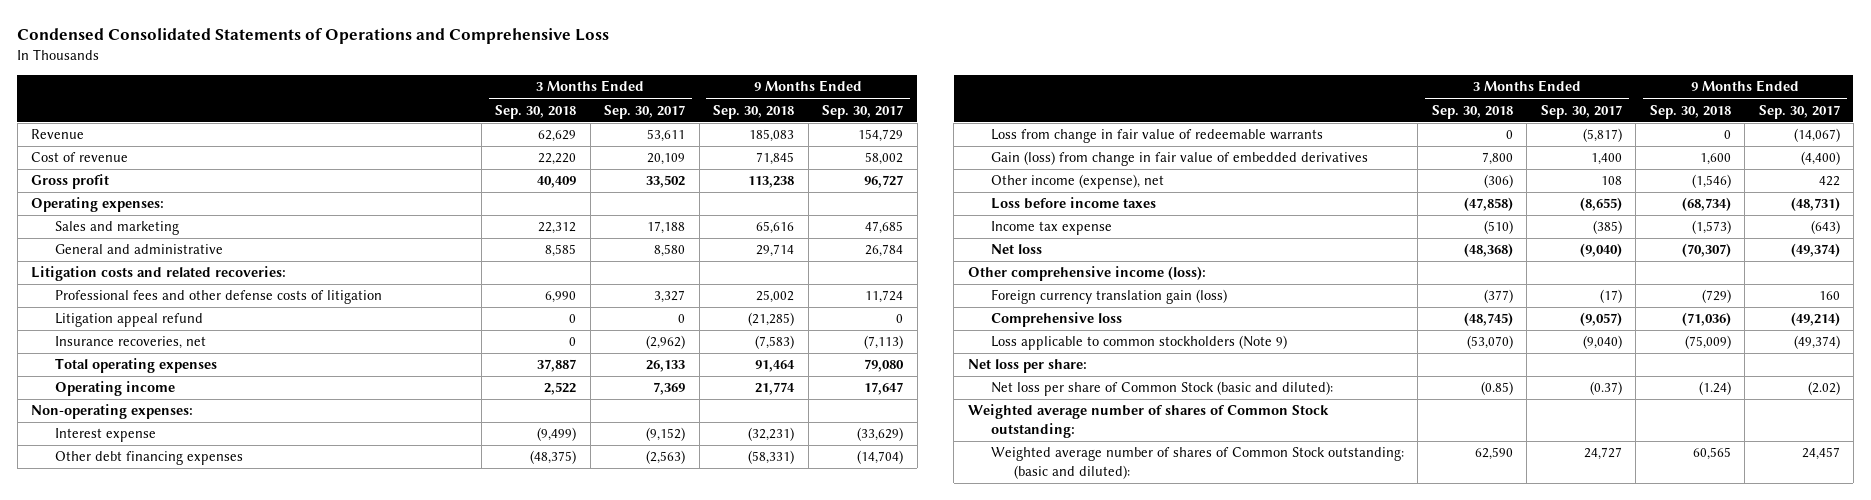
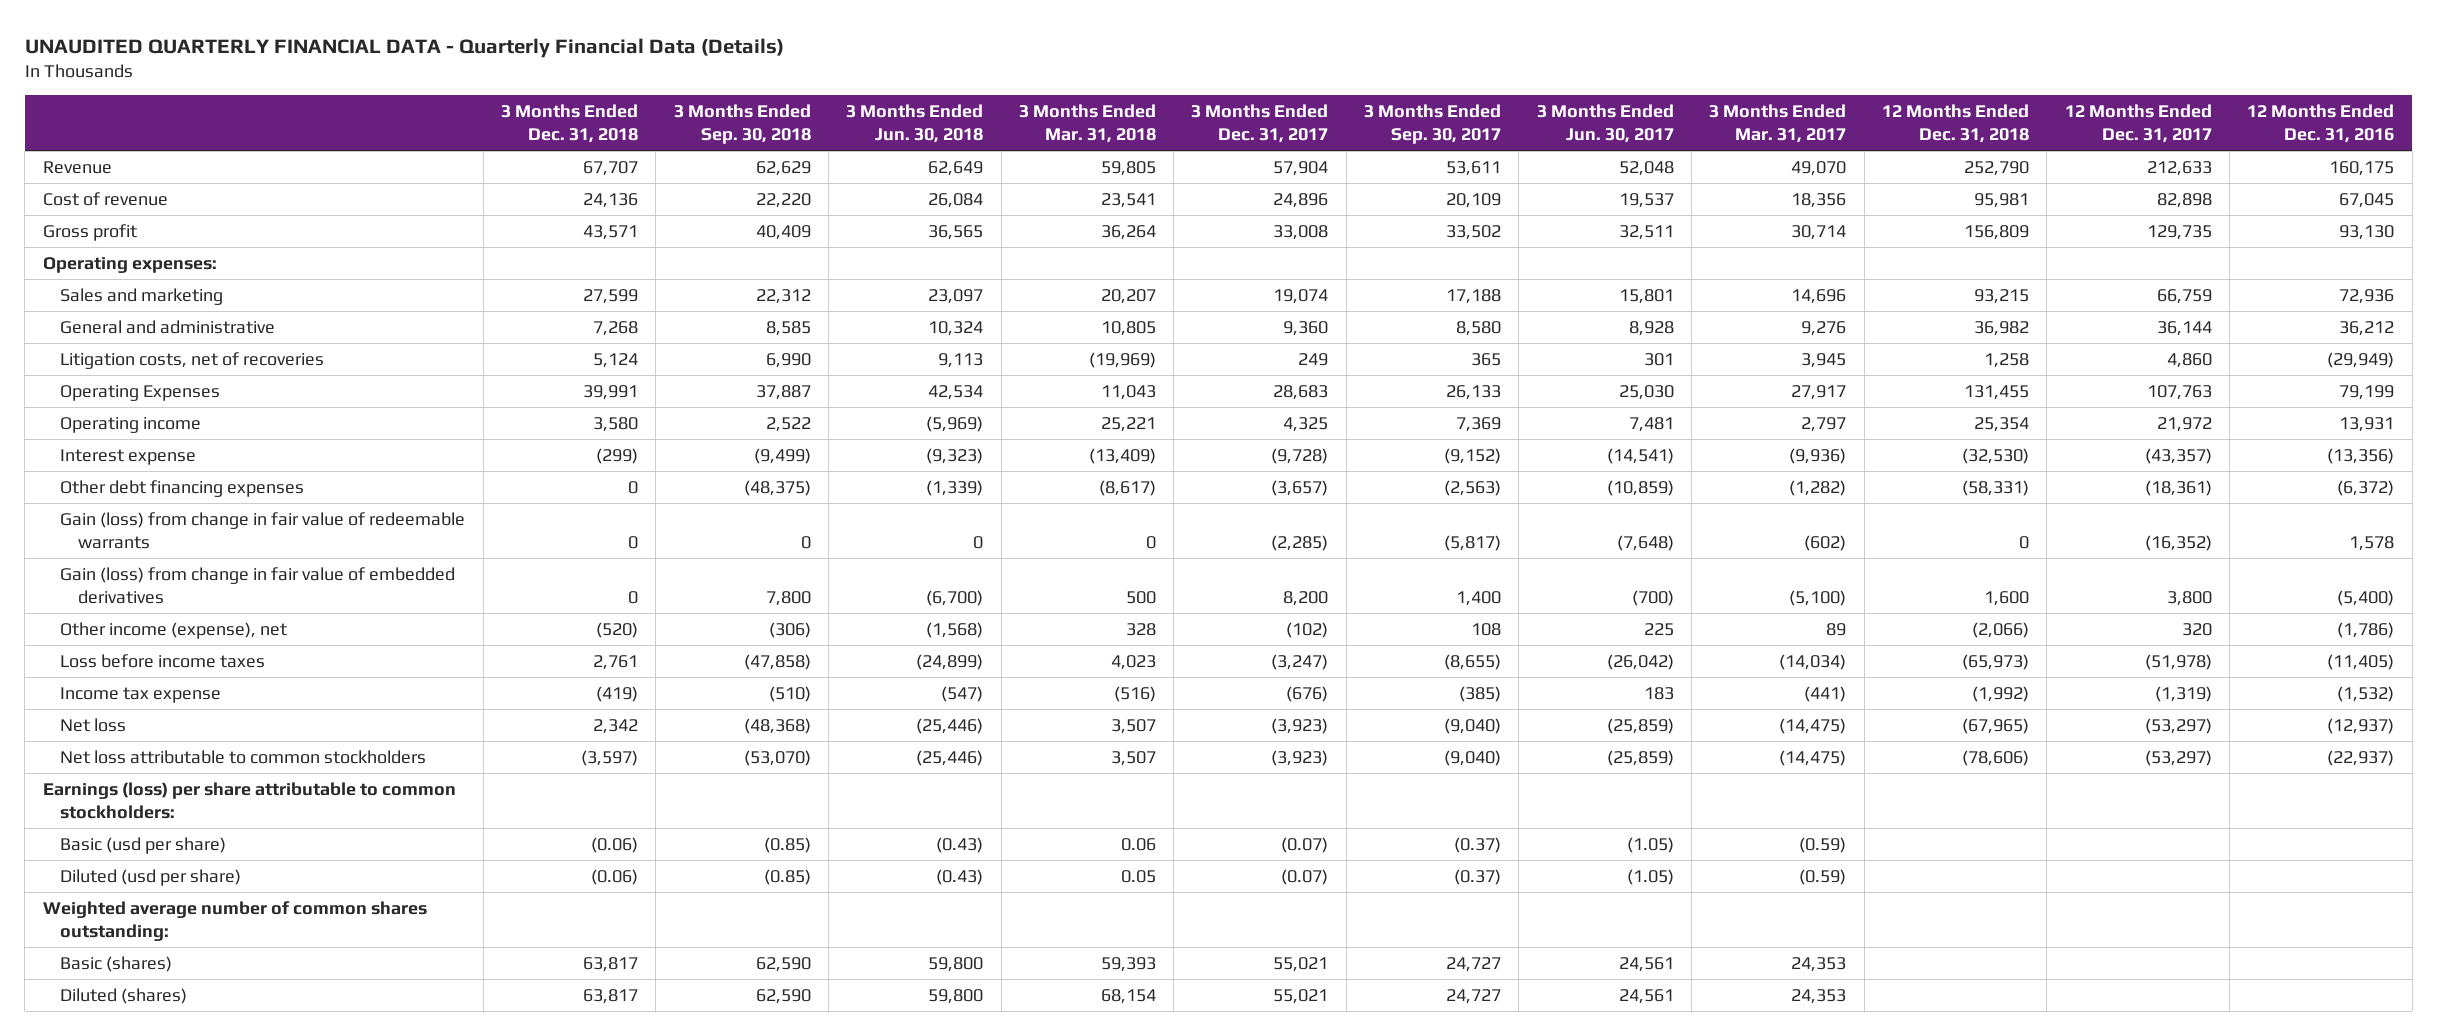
- Condensed Consolidated Statements of Operations and Comprehensive Loss
+ UNAUDITED QUARTERLY FINANCIAL DATA - Quarterly Financial Data (Details)
- | 3 Months Ended Sep. 30, 2018 | 3 Months Ended Sep. 30, 2017 | 9 Months Ended Sep. 30, 2018 | 9 Months Ended Sep. 30, 2017
+ | 3 Months Ended Dec. 31, 2018 | 3 Months Ended Sep. 30, 2018 | 3 Months Ended Jun. 30, 2018 | 3 Months Ended Mar. 31, 2018 | 3 Months Ended Dec. 31, 2017 | 3 Months Ended Sep. 30, 2017 | 3 Months Ended Jun. 30, 2017 | 3 Months Ended Mar. 31, 2017 | 12 Months Ended Dec. 31, 2018 | 12 Months Ended Dec. 31, 2017 | 12 Months Ended Dec. 31, 2016
- Litigation costs and related recoveries:
- Professional fees and other defense costs of litigation | 6,990 | 3,327 | 25,002 | 11,724
- Litigation appeal refund | 0 | 0 | (21,285) | 0
- Insurance recoveries, net | 0 | (2,962) | (7,583) | (7,113)
- Total operating expenses | 37,887 | 26,133 | 91,464 | 79,080
+ Litigation costs, net of recoveries | 5,124 | 6,990 | 9,113 | (19,969) | 249 | 365 | 301 | 3,945 | 1,258 | 4,860 | (29,949)
+ Operating Expenses | 39,991 | 37,887 | 42,534 | 11,043 | 28,683 | 26,133 | 25,030 | 27,917 | 131,455 | 107,763 | 79,199
- Non-operating expenses:
- Loss from change in fair value of redeemable warrants | 0 | (5,817) | 0 | (14,067)
+ Gain (loss) from change in fair value of redeemable warrants | 0 | 0 | 0 | 0 | (2,285) | (5,817) | (7,648) | (602) | 0 | (16,352) | 1,578
- Other comprehensive income (loss):
- Foreign currency translation gain (loss) | (377) | (17) | (729) | 160
- Comprehensive loss | (48,745) | (9,057) | (71,036) | (49,214)
- Loss applicable to common stockholders (Note 9) | (53,070) | (9,040) | (75,009) | (49,374)
- Net loss per share:
- Net loss per share of Common Stock (basic and diluted): | (0.85) | (0.37) | (1.24) | (2.02)
- Weighted average number of shares of Common Stock outstanding:
- Weighted average number of shares of Common Stock outstanding: (basic and diluted): | 62,590 | 24,727 | 60,565 | 24,457
+ Net loss attributable to common stockholders | (3,597) | (53,070) | (25,446) | 3,507 | (3,923) | (9,040) | (25,859) | (14,475) | (78,606) | (53,297) | (22,937)
+ Earnings (loss) per share attributable to common stockholders:
+ Basic (usd per share) | (0.06) | (0.85) | (0.43) | 0.06 | (0.07) | (0.37) | (1.05) | (0.59) | | |
+ Diluted (usd per share) | (0.06) | (0.85) | (0.43) | 0.05 | (0.07) | (0.37) | (1.05) | (0.59) | | |
+ Weighted average number of common shares outstanding:
+ Basic (shares) | 63,817 | 62,590 | 59,800 | 59,393 | 55,021 | 24,727 | 24,561 | 24,353 | | |
+ Diluted (shares) | 63,817 | 62,590 | 59,800 | 68,154 | 55,021 | 24,727 | 24,561 | 24,353 | | |

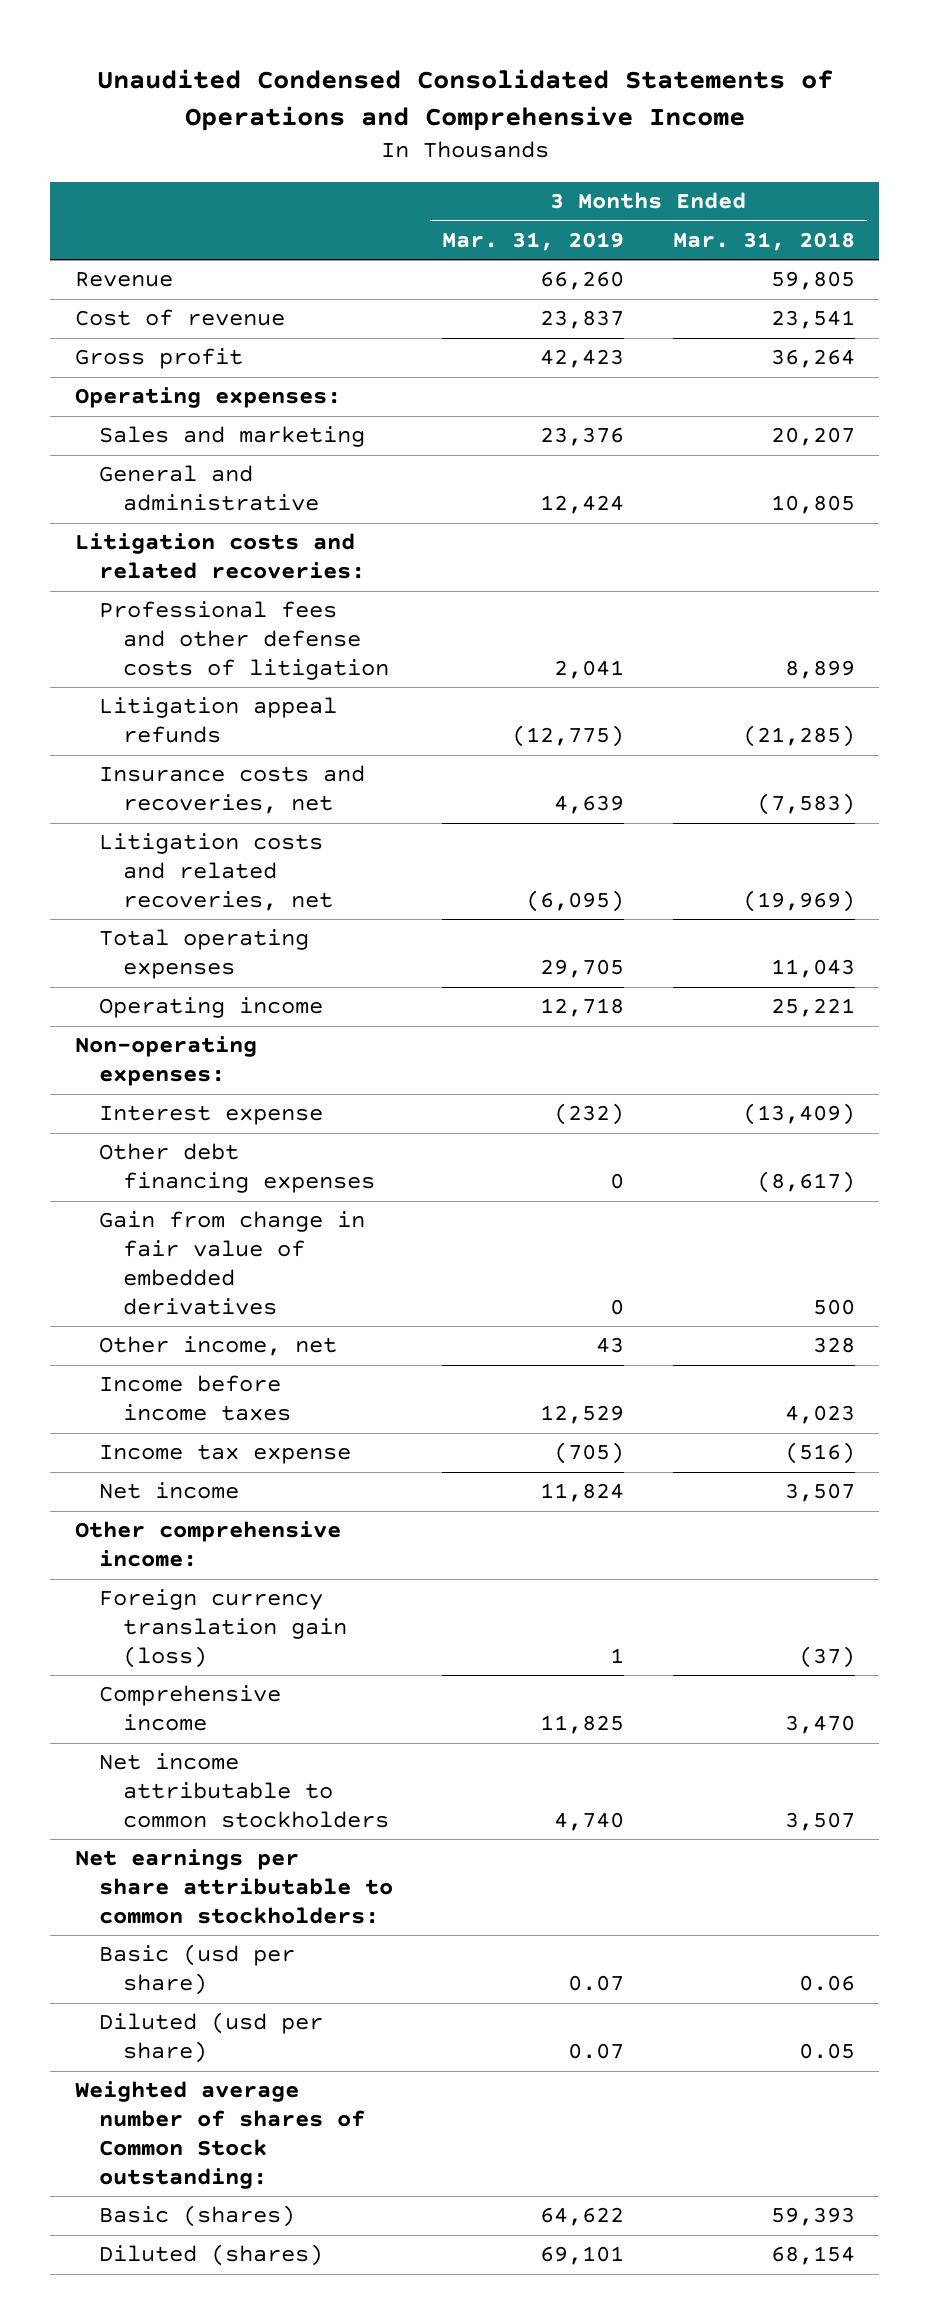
- UNAUDITED QUARTERLY FINANCIAL DATA - Quarterly Financial Data (Details)
+ Unaudited Condensed Consolidated Statements of Operations and Comprehensive Income
- | 3 Months Ended Dec. 31, 2018 | 3 Months Ended Sep. 30, 2018 | 3 Months Ended Jun. 30, 2018 | 3 Months Ended Mar. 31, 2018 | 3 Months Ended Dec. 31, 2017 | 3 Months Ended Sep. 30, 2017 | 3 Months Ended Jun. 30, 2017 | 3 Months Ended Mar. 31, 2017 | 12 Months Ended Dec. 31, 2018 | 12 Months Ended Dec. 31, 2017 | 12 Months Ended Dec. 31, 2016
+ | 3 Months Ended Mar. 31, 2019 | 3 Months Ended Mar. 31, 2018
- Litigation costs, net of recoveries | 5,124 | 6,990 | 9,113 | (19,969) | 249 | 365 | 301 | 3,945 | 1,258 | 4,860 | (29,949)
- Operating Expenses | 39,991 | 37,887 | 42,534 | 11,043 | 28,683 | 26,133 | 25,030 | 27,917 | 131,455 | 107,763 | 79,199
+ Litigation costs and related recoveries:
+ Professional fees and other defense costs of litigation | 2,041 | 8,899
+ Litigation appeal refunds | (12,775) | (21,285)
+ Insurance costs and recoveries, net | 4,639 | (7,583)
+ Litigation costs and related recoveries, net | (6,095) | (19,969)
+ Total operating expenses | 29,705 | 11,043
+ Non-operating expenses:
- Gain (loss) from change in fair value of redeemable warrants | 0 | 0 | 0 | 0 | (2,285) | (5,817) | (7,648) | (602) | 0 | (16,352) | 1,578
- Gain (loss) from change in fair value of embedded derivatives | 0 | 7,800 | (6,700) | 500 | 8,200 | 1,400 | (700) | (5,100) | 1,600 | 3,800 | (5,400)
- Other income (expense), net | (520) | (306) | (1,568) | 328 | (102) | 108 | 225 | 89 | (2,066) | 320 | (1,786)
- Loss before income taxes | 2,761 | (47,858) | (24,899) | 4,023 | (3,247) | (8,655) | (26,042) | (14,034) | (65,973) | (51,978) | (11,405)
+ Gain from change in fair value of embedded derivatives | 0 | 500
+ Other income, net | 43 | 328
+ Income before income taxes | 12,529 | 4,023
- Net loss | 2,342 | (48,368) | (25,446) | 3,507 | (3,923) | (9,040) | (25,859) | (14,475) | (67,965) | (53,297) | (12,937)
- Net loss attributable to common stockholders | (3,597) | (53,070) | (25,446) | 3,507 | (3,923) | (9,040) | (25,859) | (14,475) | (78,606) | (53,297) | (22,937)
- Earnings (loss) per share attributable to common stockholders:
+ Net income | 11,824 | 3,507
+ Other comprehensive income:
+ Foreign currency translation gain (loss) | 1 | (37)
+ Comprehensive income | 11,825 | 3,470
+ Net income attributable to common stockholders | 4,740 | 3,507
+ Net earnings per share attributable to common stockholders:
- Weighted average number of common shares outstanding:
+ Weighted average number of shares of Common Stock outstanding:

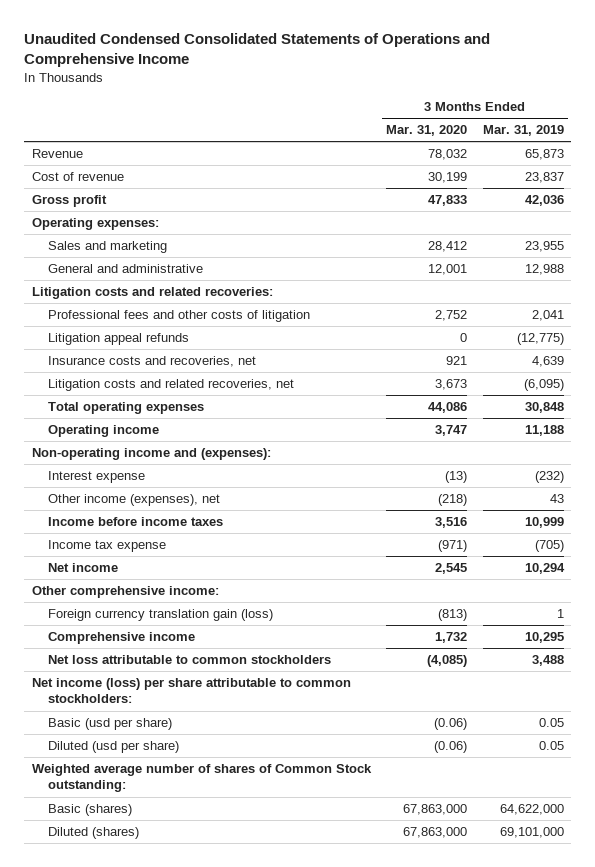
- | 3 Months Ended Mar. 31, 2019 | 3 Months Ended Mar. 31, 2018
+ | 3 Months Ended Mar. 31, 2020 | 3 Months Ended Mar. 31, 2019
- Revenue | 66,260 | 59,805
+ Revenue | 78,032 | 65,873
- Gross profit | 42,423 | 36,264
+ Gross profit | 47,833 | 42,036
- Sales and marketing | 23,376 | 20,207
- General and administrative | 12,424 | 10,805
+ Sales and marketing | 28,412 | 23,955
+ General and administrative | 12,001 | 12,988
- Professional fees and other defense costs of litigation | 2,041 | 8,899
+ Professional fees and other costs of litigation | 2,752 | 2,041
- Total operating expenses | 29,705 | 11,043
- Operating income | 12,718 | 25,221
- Non-operating expenses:
+ Total operating expenses | 44,086 | 30,848
+ Operating income | 3,747 | 11,188
+ Non-operating income and (expenses):
- Other debt financing expenses | 0 | (8,617)
- Gain from change in fair value of embedded derivatives | 0 | 500
- Other income, net | 43 | 328
- Income before income taxes | 12,529 | 4,023
+ Other income (expenses), net | (218) | 43
+ Income before income taxes | 3,516 | 10,999
- Net income | 11,824 | 3,507
+ Net income | 2,545 | 10,294
- Comprehensive income | 11,825 | 3,470
- Net income attributable to common stockholders | 4,740 | 3,507
- Net earnings per share attributable to common stockholders:
- Basic (usd per share) | 0.07 | 0.06
- Diluted (usd per share) | 0.07 | 0.05
+ Comprehensive income | 1,732 | 10,295
+ Net loss attributable to common stockholders | (4,085) | 3,488
+ Net income (loss) per share attributable to common stockholders:
+ Basic (usd per share) | (0.06) | 0.05
+ Diluted (usd per share) | (0.06) | 0.05
- Basic (shares) | 64,622 | 59,393
- Diluted (shares) | 69,101 | 68,154
+ Basic (shares) | 67,863,000 | 64,622,000
+ Diluted (shares) | 67,863,000 | 69,101,000

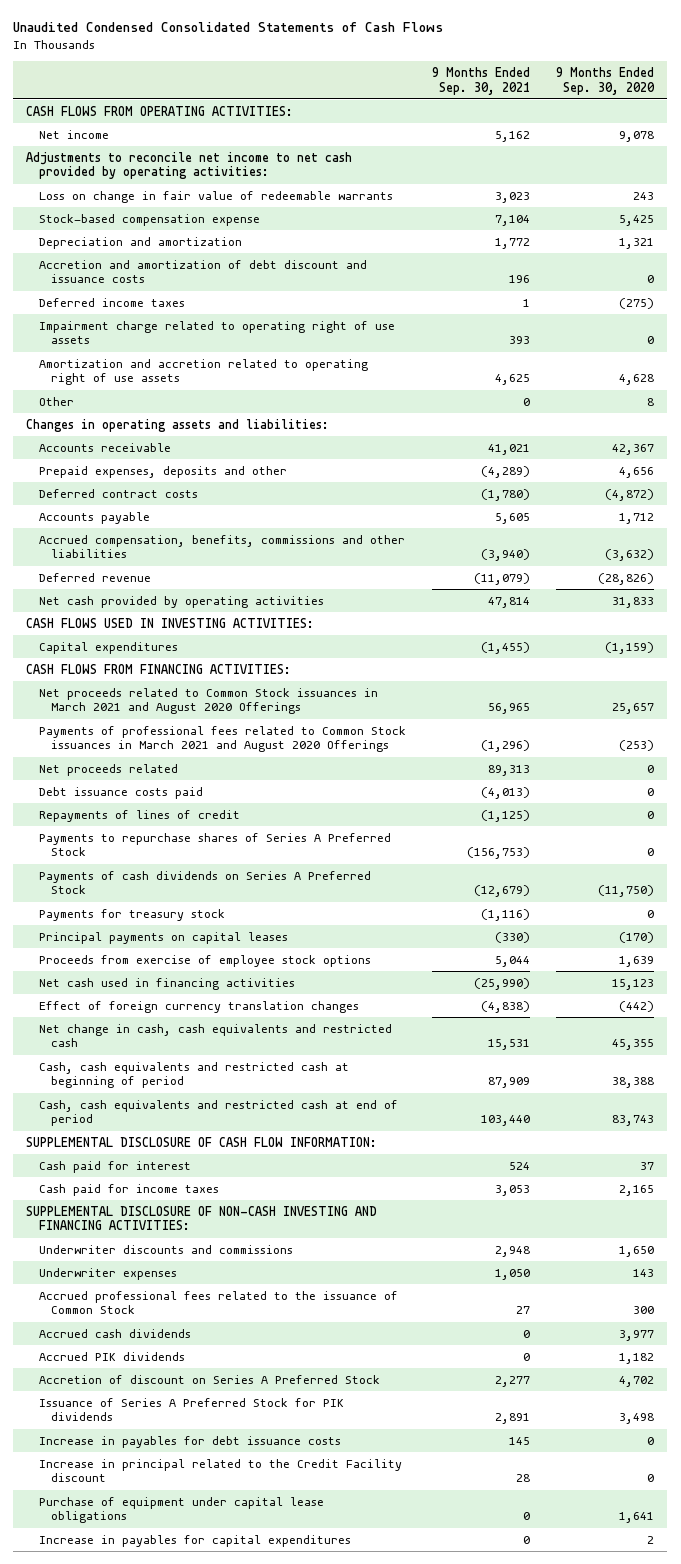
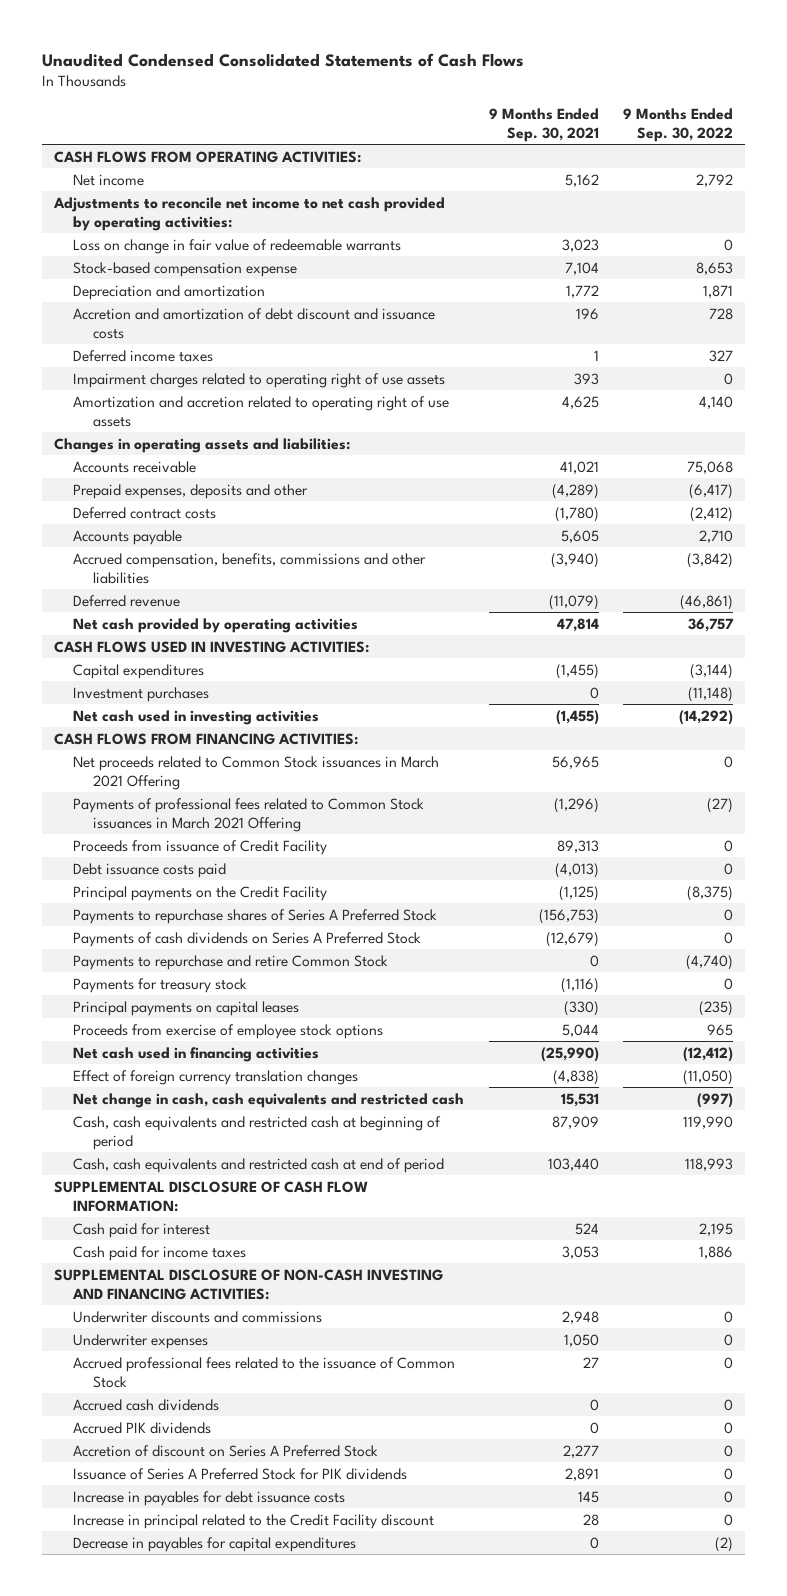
- | 9 Months Ended Sep. 30, 2021 | 9 Months Ended Sep. 30, 2020
+ | 9 Months Ended Sep. 30, 2021 | 9 Months Ended Sep. 30, 2022
- Impairment charge related to operating right of use assets | 393 | 0
+ Impairment charges related to operating right of use assets | 393 | 0
- Other | 0 | 8
+ Investment purchases | 0 | (11,148)
+ Net cash used in investing activities | (1,455) | (14,292)
- Net proceeds related to Common Stock issuances in March 2021 and August 2020 Offerings | 56,965 | 25,657
- Payments of professional fees related to Common Stock issuances in March 2021 and August 2020 Offerings | (1,296) | (253)
- Net proceeds related | 89,313 | 0
+ Net proceeds related to Common Stock issuances in March 2021 Offering | 56,965 | 0
+ Payments of professional fees related to Common Stock issuances in March 2021 Offering | (1,296) | (27)
+ Proceeds from issuance of Credit Facility | 89,313 | 0
- Repayments of lines of credit | (1,125) | 0
+ Principal payments on the Credit Facility | (1,125) | (8,375)
+ Payments to repurchase and retire Common Stock | 0 | (4,740)
- Purchase of equipment under capital lease obligations | 0 | 1,641
- Increase in payables for capital expenditures | 0 | 2
+ Decrease in payables for capital expenditures | 0 | (2)

